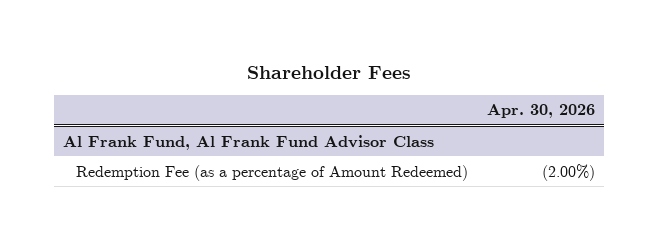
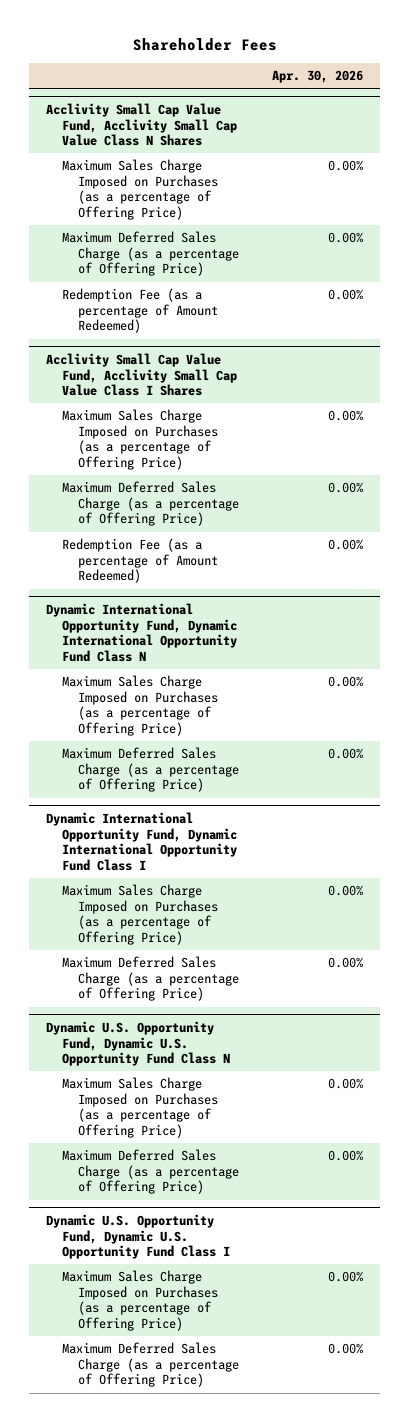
- Al Frank Fund, Al Frank Fund Advisor Class
- Redemption Fee (as a percentage of Amount Redeemed) | (2.00%)
+ Acclivity Small Cap Value Fund, Acclivity Small Cap Value Class N Shares
+ Maximum Sales Charge Imposed on Purchases (as a percentage of Offering Price) | 0.00%
+ Maximum Deferred Sales Charge (as a percentage of Offering Price) | 0.00%
+ Redemption Fee (as a percentage of Amount Redeemed) | 0.00%
+ Acclivity Small Cap Value Fund, Acclivity Small Cap Value Class I Shares
+ Maximum Sales Charge Imposed on Purchases (as a percentage of Offering Price) | 0.00%
+ Maximum Deferred Sales Charge (as a percentage of Offering Price) | 0.00%
+ Redemption Fee (as a percentage of Amount Redeemed) | 0.00%
+ Dynamic International Opportunity Fund, Dynamic International Opportunity Fund Class N
+ Maximum Sales Charge Imposed on Purchases (as a percentage of Offering Price) | 0.00%
+ Maximum Deferred Sales Charge (as a percentage of Offering Price) | 0.00%
+ Dynamic International Opportunity Fund, Dynamic International Opportunity Fund Class I
+ Maximum Sales Charge Imposed on Purchases (as a percentage of Offering Price) | 0.00%
+ Maximum Deferred Sales Charge (as a percentage of Offering Price) | 0.00%
+ Dynamic U.S. Opportunity Fund, Dynamic U.S. Opportunity Fund Class N
+ Maximum Sales Charge Imposed on Purchases (as a percentage of Offering Price) | 0.00%
+ Maximum Deferred Sales Charge (as a percentage of Offering Price) | 0.00%
+ Dynamic U.S. Opportunity Fund, Dynamic U.S. Opportunity Fund Class I
+ Maximum Sales Charge Imposed on Purchases (as a percentage of Offering Price) | 0.00%
+ Maximum Deferred Sales Charge (as a percentage of Offering Price) | 0.00%

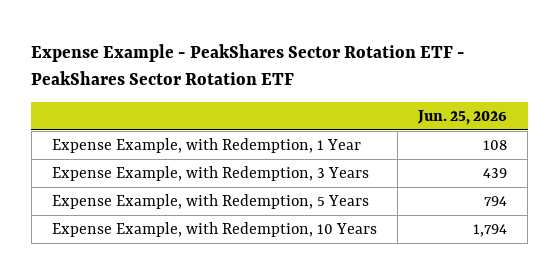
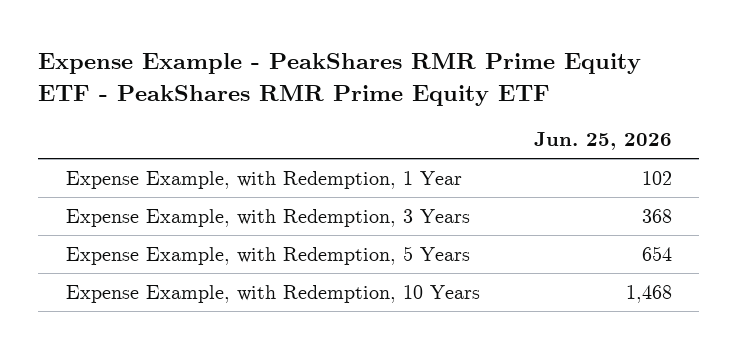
- Expense Example - PeakShares Sector Rotation ETF - PeakShares Sector Rotation ETF
+ Expense Example - PeakShares RMR Prime Equity ETF - PeakShares RMR Prime Equity ETF
- Expense Example, with Redemption, 1 Year | 108
- Expense Example, with Redemption, 3 Years | 439
- Expense Example, with Redemption, 5 Years | 794
- Expense Example, with Redemption, 10 Years | 1,794
+ Expense Example, with Redemption, 1 Year | 102
+ Expense Example, with Redemption, 3 Years | 368
+ Expense Example, with Redemption, 5 Years | 654
+ Expense Example, with Redemption, 10 Years | 1,468

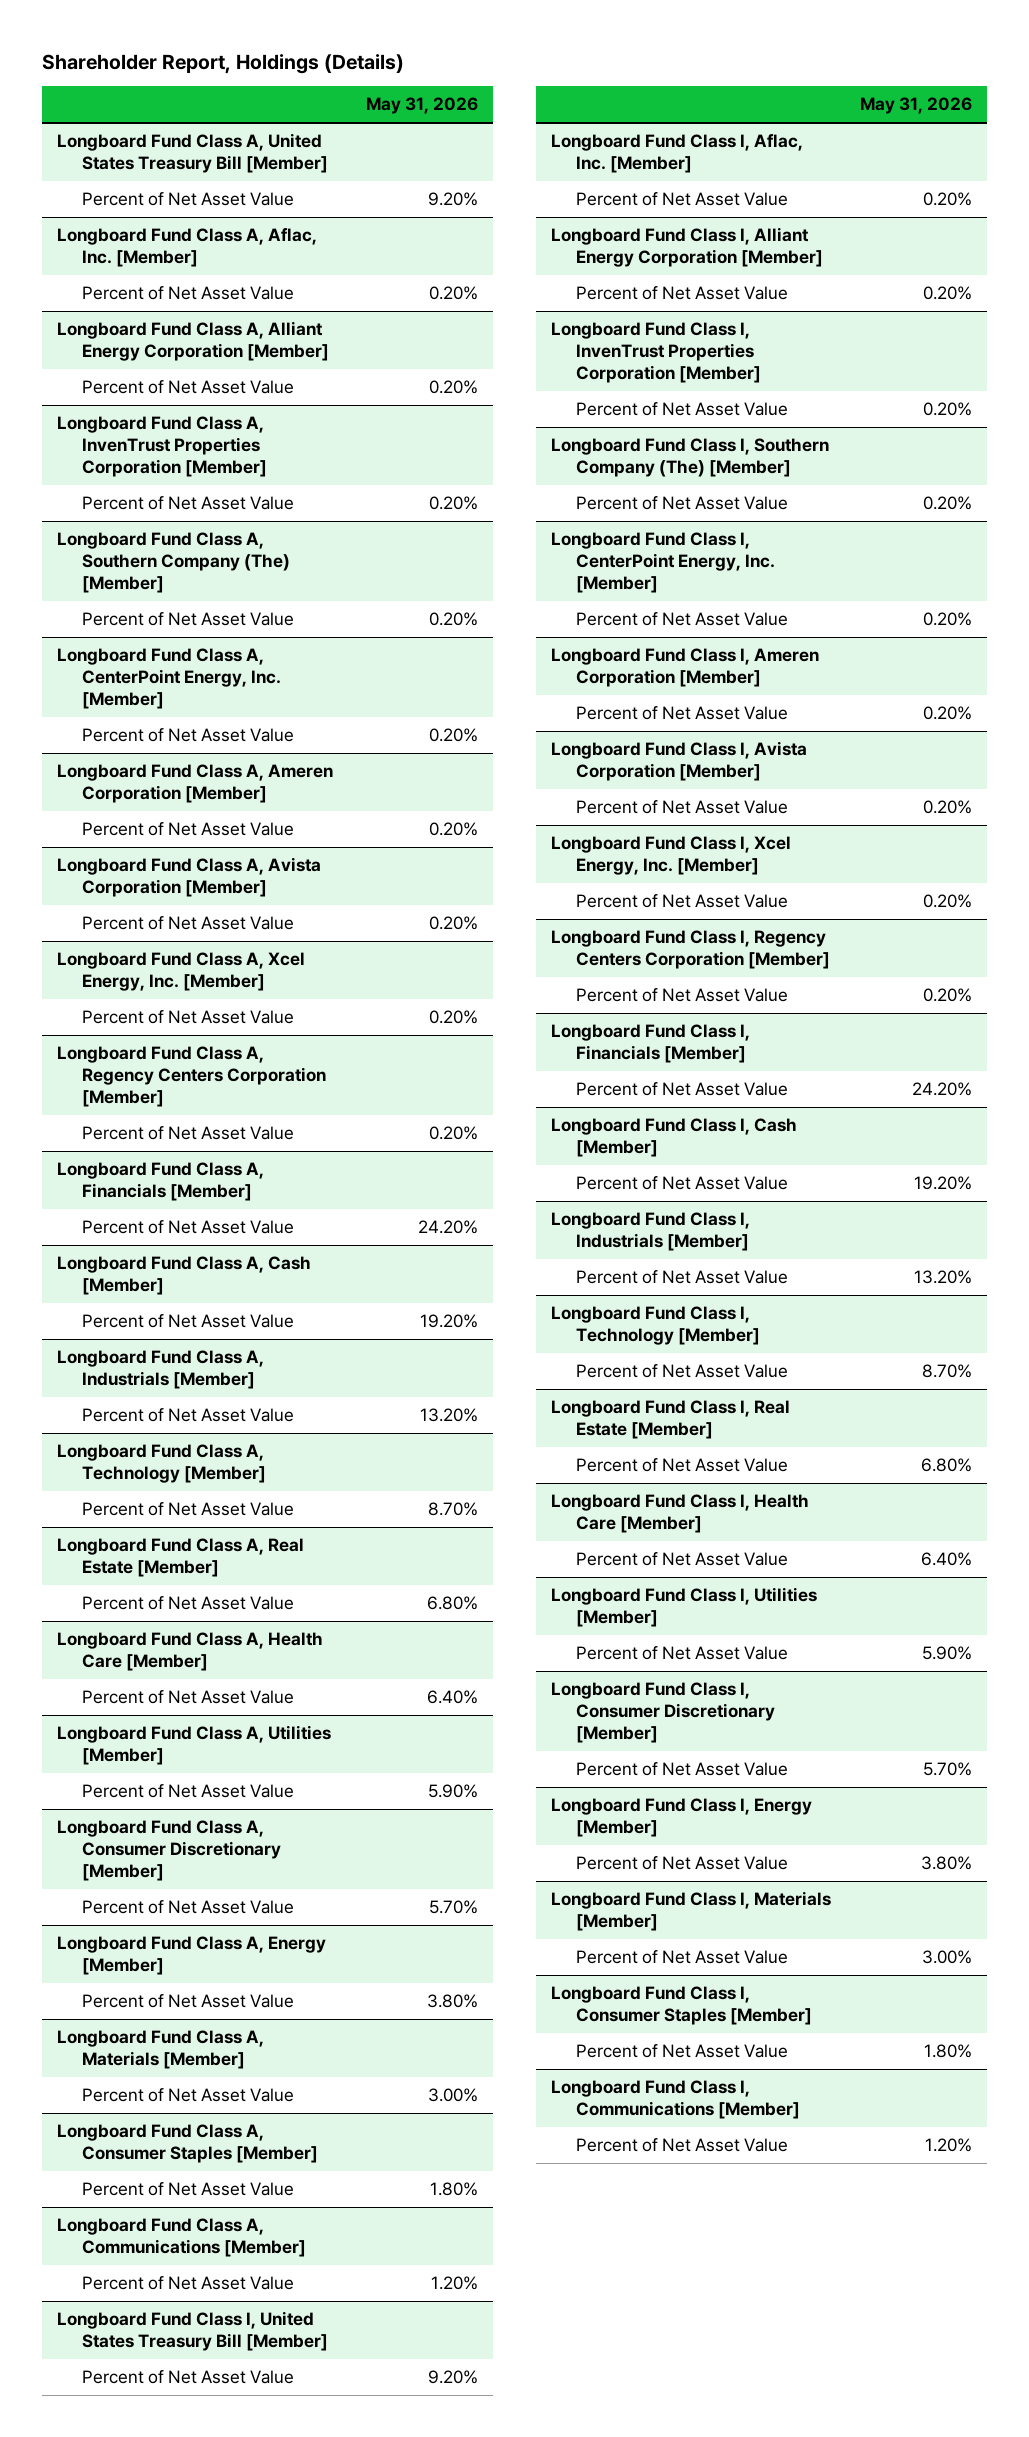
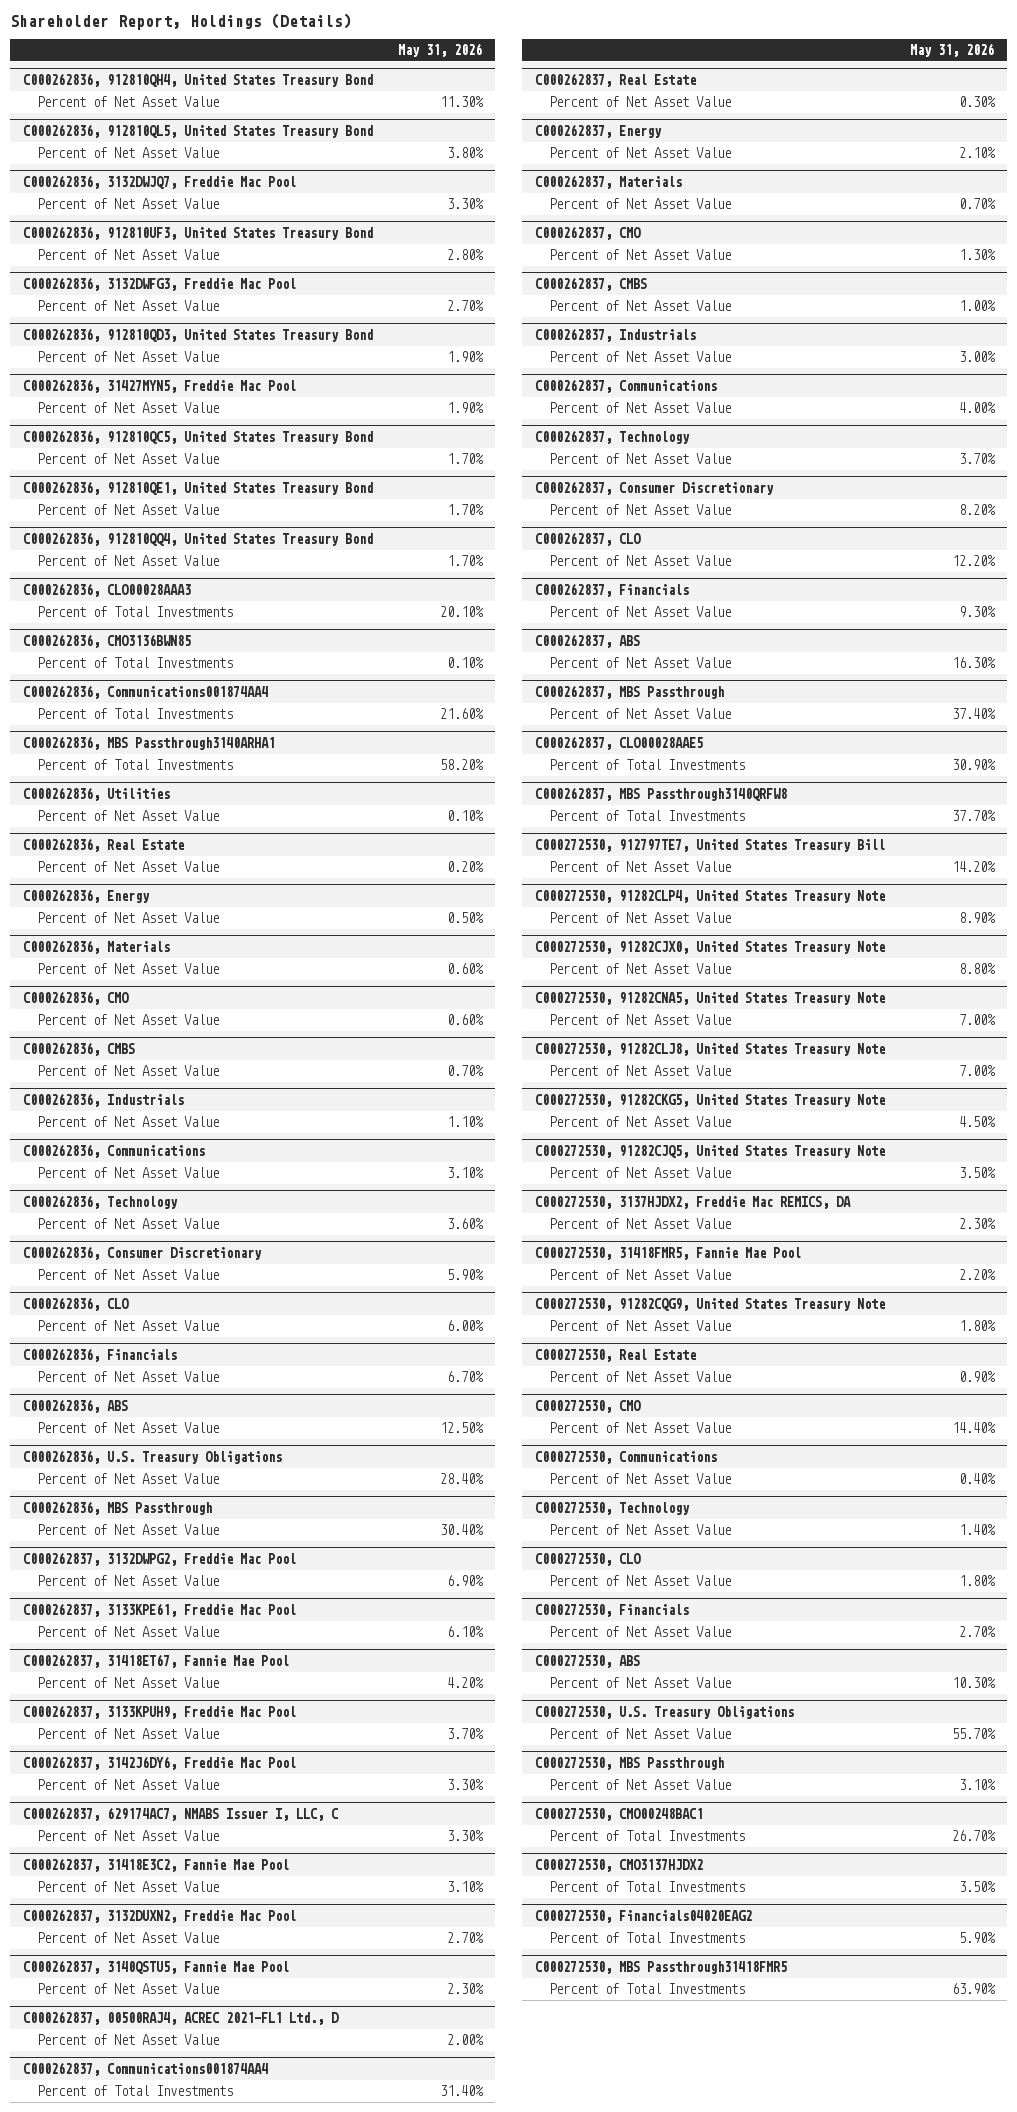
- Longboard Fund Class A, United States Treasury Bill [Member]
- Percent of Net Asset Value | 9.20%
- Longboard Fund Class A, Aflac, Inc. [Member]
- Percent of Net Asset Value | 0.20%
- Longboard Fund Class A, Alliant Energy Corporation [Member]
- Percent of Net Asset Value | 0.20%
- Longboard Fund Class A, InvenTrust Properties Corporation [Member]
- Percent of Net Asset Value | 0.20%
- Longboard Fund Class A, Southern Company (The) [Member]
- Percent of Net Asset Value | 0.20%
- Longboard Fund Class A, CenterPoint Energy, Inc. [Member]
- Percent of Net Asset Value | 0.20%
- Longboard Fund Class A, Ameren Corporation [Member]
- Percent of Net Asset Value | 0.20%
- Longboard Fund Class A, Avista Corporation [Member]
- Percent of Net Asset Value | 0.20%
- Longboard Fund Class A, Xcel Energy, Inc. [Member]
- Percent of Net Asset Value | 0.20%
- Longboard Fund Class A, Regency Centers Corporation [Member]
- Percent of Net Asset Value | 0.20%
- Longboard Fund Class A, Financials [Member]
- Percent of Net Asset Value | 24.20%
- Longboard Fund Class A, Cash [Member]
- Percent of Net Asset Value | 19.20%
- Longboard Fund Class A, Industrials [Member]
- Percent of Net Asset Value | 13.20%
- Longboard Fund Class A, Technology [Member]
- Percent of Net Asset Value | 8.70%
- Longboard Fund Class A, Real Estate [Member]
- Percent of Net Asset Value | 6.80%
- Longboard Fund Class A, Health Care [Member]
- Percent of Net Asset Value | 6.40%
- Longboard Fund Class A, Utilities [Member]
- Percent of Net Asset Value | 5.90%
- Longboard Fund Class A, Consumer Discretionary [Member]
- Percent of Net Asset Value | 5.70%
- Longboard Fund Class A, Energy [Member]
+ C000262836, 912810QH4, United States Treasury Bond
+ Percent of Net Asset Value | 11.30%
+ C000262836, 912810QL5, United States Treasury Bond
- Longboard Fund Class A, Materials [Member]
- Percent of Net Asset Value | 3.00%
- Longboard Fund Class A, Consumer Staples [Member]
- Percent of Net Asset Value | 1.80%
- Longboard Fund Class A, Communications [Member]
- Percent of Net Asset Value | 1.20%
- Longboard Fund Class I, United States Treasury Bill [Member]
- Percent of Net Asset Value | 9.20%
- Longboard Fund Class I, Aflac, Inc. [Member]
- Percent of Net Asset Value | 0.20%
- Longboard Fund Class I, Alliant Energy Corporation [Member]
- Percent of Net Asset Value | 0.20%
- Longboard Fund Class I, InvenTrust Properties Corporation [Member]
- Percent of Net Asset Value | 0.20%
- Longboard Fund Class I, Southern Company (The) [Member]
- Percent of Net Asset Value | 0.20%
- Longboard Fund Class I, CenterPoint Energy, Inc. [Member]
- Percent of Net Asset Value | 0.20%
- Longboard Fund Class I, Ameren Corporation [Member]
- Percent of Net Asset Value | 0.20%
- Longboard Fund Class I, Avista Corporation [Member]
- Percent of Net Asset Value | 0.20%
- Longboard Fund Class I, Xcel Energy, Inc. [Member]
- Percent of Net Asset Value | 0.20%
- Longboard Fund Class I, Regency Centers Corporation [Member]
+ C000262836, 3132DWJQ7, Freddie Mac Pool
+ Percent of Net Asset Value | 3.30%
+ C000262836, 912810UF3, United States Treasury Bond
+ Percent of Net Asset Value | 2.80%
+ C000262836, 3132DWFG3, Freddie Mac Pool
+ Percent of Net Asset Value | 2.70%
+ C000262836, 912810QD3, United States Treasury Bond
+ Percent of Net Asset Value | 1.90%
+ C000262836, 31427MYN5, Freddie Mac Pool
+ Percent of Net Asset Value | 1.90%
+ C000262836, 912810QC5, United States Treasury Bond
+ Percent of Net Asset Value | 1.70%
+ C000262836, 912810QE1, United States Treasury Bond
+ Percent of Net Asset Value | 1.70%
+ C000262836, 912810QQ4, United States Treasury Bond
+ Percent of Net Asset Value | 1.70%
+ C000262836, CLO00028AAA3
+ Percent of Total Investments | 20.10%
+ C000262836, CMO3136BWN85
+ Percent of Total Investments | 0.10%
+ C000262836, Communications001874AA4
+ Percent of Total Investments | 21.60%
+ C000262836, MBS Passthrough3140ARHA1
+ Percent of Total Investments | 58.20%
+ C000262836, Utilities
+ Percent of Net Asset Value | 0.10%
+ C000262836, Real Estate
- Longboard Fund Class I, Financials [Member]
- Percent of Net Asset Value | 24.20%
- Longboard Fund Class I, Cash [Member]
- Percent of Net Asset Value | 19.20%
- Longboard Fund Class I, Industrials [Member]
- Percent of Net Asset Value | 13.20%
- Longboard Fund Class I, Technology [Member]
- Percent of Net Asset Value | 8.70%
- Longboard Fund Class I, Real Estate [Member]
- Percent of Net Asset Value | 6.80%
- Longboard Fund Class I, Health Care [Member]
- Percent of Net Asset Value | 6.40%
- Longboard Fund Class I, Utilities [Member]
+ C000262836, Energy
+ Percent of Net Asset Value | 0.50%
+ C000262836, Materials
+ Percent of Net Asset Value | 0.60%
+ C000262836, CMO
+ Percent of Net Asset Value | 0.60%
+ C000262836, CMBS
+ Percent of Net Asset Value | 0.70%
+ C000262836, Industrials
+ Percent of Net Asset Value | 1.10%
+ C000262836, Communications
+ Percent of Net Asset Value | 3.10%
+ C000262836, Technology
+ Percent of Net Asset Value | 3.60%
+ C000262836, Consumer Discretionary
- Longboard Fund Class I, Consumer Discretionary [Member]
- Percent of Net Asset Value | 5.70%
- Longboard Fund Class I, Energy [Member]
- Percent of Net Asset Value | 3.80%
- Longboard Fund Class I, Materials [Member]
+ C000262836, CLO
+ Percent of Net Asset Value | 6.00%
+ C000262836, Financials
+ Percent of Net Asset Value | 6.70%
+ C000262836, ABS
+ Percent of Net Asset Value | 12.50%
+ C000262836, U.S. Treasury Obligations
+ Percent of Net Asset Value | 28.40%
+ C000262836, MBS Passthrough
+ Percent of Net Asset Value | 30.40%
+ C000262837, 3132DWPG2, Freddie Mac Pool
+ Percent of Net Asset Value | 6.90%
+ C000262837, 3133KPE61, Freddie Mac Pool
+ Percent of Net Asset Value | 6.10%
+ C000262837, 31418ET67, Fannie Mae Pool
+ Percent of Net Asset Value | 4.20%
+ C000262837, 3133KPUH9, Freddie Mac Pool
+ Percent of Net Asset Value | 3.70%
+ C000262837, 3142J6DY6, Freddie Mac Pool
+ Percent of Net Asset Value | 3.30%
+ C000262837, 629174AC7, NMABS Issuer I, LLC, C
+ Percent of Net Asset Value | 3.30%
+ C000262837, 31418E3C2, Fannie Mae Pool
+ Percent of Net Asset Value | 3.10%
+ C000262837, 3132DUXN2, Freddie Mac Pool
+ Percent of Net Asset Value | 2.70%
+ C000262837, 3140QSTU5, Fannie Mae Pool
+ Percent of Net Asset Value | 2.30%
+ C000262837, 00500RAJ4, ACREC 2021-FL1 Ltd., D
+ Percent of Net Asset Value | 2.00%
+ C000262837, Communications001874AA4
+ Percent of Total Investments | 31.40%
+ C000262837, Real Estate
+ Percent of Net Asset Value | 0.30%
+ C000262837, Energy
+ Percent of Net Asset Value | 2.10%
+ C000262837, Materials
+ Percent of Net Asset Value | 0.70%
+ C000262837, CMO
+ Percent of Net Asset Value | 1.30%
+ C000262837, CMBS
+ Percent of Net Asset Value | 1.00%
+ C000262837, Industrials
- Longboard Fund Class I, Consumer Staples [Member]
+ C000262837, Communications
+ Percent of Net Asset Value | 4.00%
+ C000262837, Technology
+ Percent of Net Asset Value | 3.70%
+ C000262837, Consumer Discretionary
+ Percent of Net Asset Value | 8.20%
+ C000262837, CLO
+ Percent of Net Asset Value | 12.20%
+ C000262837, Financials
+ Percent of Net Asset Value | 9.30%
+ C000262837, ABS
+ Percent of Net Asset Value | 16.30%
+ C000262837, MBS Passthrough
+ Percent of Net Asset Value | 37.40%
+ C000262837, CLO00028AAE5
+ Percent of Total Investments | 30.90%
+ C000262837, MBS Passthrough3140QRFW8
+ Percent of Total Investments | 37.70%
+ C000272530, 912797TE7, United States Treasury Bill
+ Percent of Net Asset Value | 14.20%
+ C000272530, 91282CLP4, United States Treasury Note
+ Percent of Net Asset Value | 8.90%
+ C000272530, 91282CJX0, United States Treasury Note
+ Percent of Net Asset Value | 8.80%
+ C000272530, 91282CNA5, United States Treasury Note
+ Percent of Net Asset Value | 7.00%
+ C000272530, 91282CLJ8, United States Treasury Note
+ Percent of Net Asset Value | 7.00%
+ C000272530, 91282CKG5, United States Treasury Note
+ Percent of Net Asset Value | 4.50%
+ C000272530, 91282CJQ5, United States Treasury Note
+ Percent of Net Asset Value | 3.50%
+ C000272530, 3137HJDX2, Freddie Mac REMICS, DA
+ Percent of Net Asset Value | 2.30%
+ C000272530, 31418FMR5, Fannie Mae Pool
+ Percent of Net Asset Value | 2.20%
+ C000272530, 91282CQG9, United States Treasury Note
- Longboard Fund Class I, Communications [Member]
- Percent of Net Asset Value | 1.20%
+ C000272530, Real Estate
+ Percent of Net Asset Value | 0.90%
+ C000272530, CMO
+ Percent of Net Asset Value | 14.40%
+ C000272530, Communications
+ Percent of Net Asset Value | 0.40%
+ C000272530, Technology
+ Percent of Net Asset Value | 1.40%
+ C000272530, CLO
+ Percent of Net Asset Value | 1.80%
+ C000272530, Financials
+ Percent of Net Asset Value | 2.70%
+ C000272530, ABS
+ Percent of Net Asset Value | 10.30%
+ C000272530, U.S. Treasury Obligations
+ Percent of Net Asset Value | 55.70%
+ C000272530, MBS Passthrough
+ Percent of Net Asset Value | 3.10%
+ C000272530, CMO00248BAC1
+ Percent of Total Investments | 26.70%
+ C000272530, CMO3137HJDX2
+ Percent of Total Investments | 3.50%
+ C000272530, Financials04020EAG2
+ Percent of Total Investments | 5.90%
+ C000272530, MBS Passthrough31418FMR5
+ Percent of Total Investments | 63.90%

